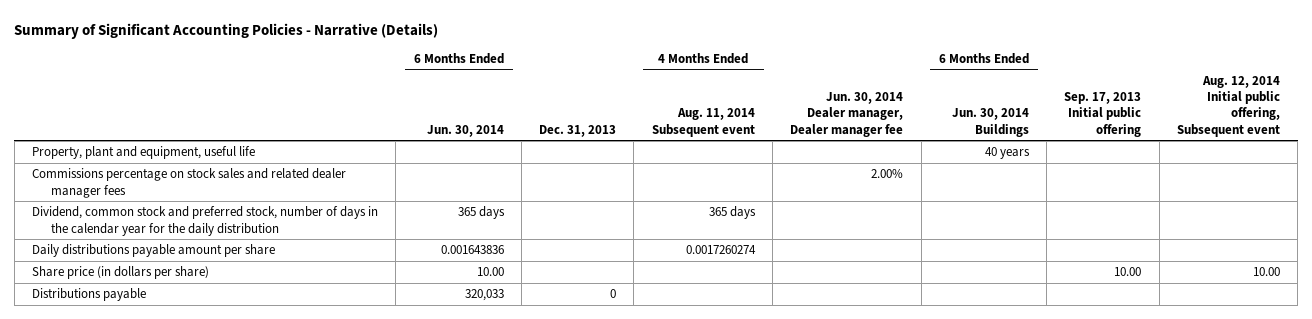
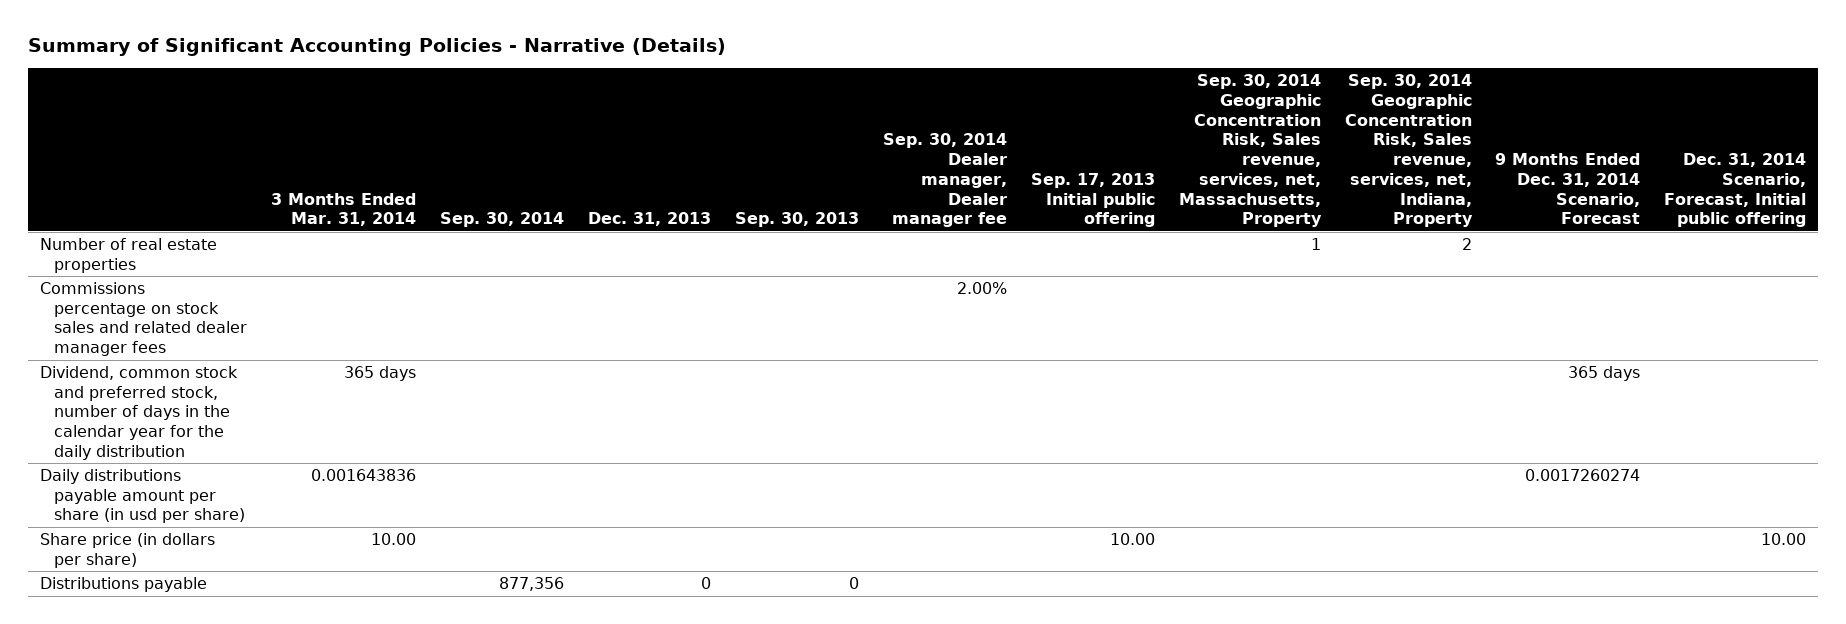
- | 6 Months Ended Jun. 30, 2014 | Dec. 31, 2013 | 4 Months Ended Aug. 11, 2014 Subsequent event | Jun. 30, 2014 Dealer manager, Dealer manager fee | 6 Months Ended Jun. 30, 2014 Buildings | Sep. 17, 2013 Initial public offering | Aug. 12, 2014 Initial public offering, Subsequent event
+ | 3 Months Ended Mar. 31, 2014 | Sep. 30, 2014 | Dec. 31, 2013 | Sep. 30, 2013 | Sep. 30, 2014 Dealer manager, Dealer manager fee | Sep. 17, 2013 Initial public offering | Sep. 30, 2014 Geographic Concentration Risk, Sales revenue, services, net, Massachusetts, Property | Sep. 30, 2014 Geographic Concentration Risk, Sales revenue, services, net, Indiana, Property | 9 Months Ended Dec. 31, 2014 Scenario, Forecast | Dec. 31, 2014 Scenario, Forecast, Initial public offering
- Property, plant and equipment, useful life | | | | | 40 years | |
+ Number of real estate properties | | | | | | | 1 | 2 | |
- Daily distributions payable amount per share | 0.001643836 | | 0.0017260274 | | | |
+ Daily distributions payable amount per share (in usd per share) | 0.001643836 | | | | | | | | 0.0017260274 |

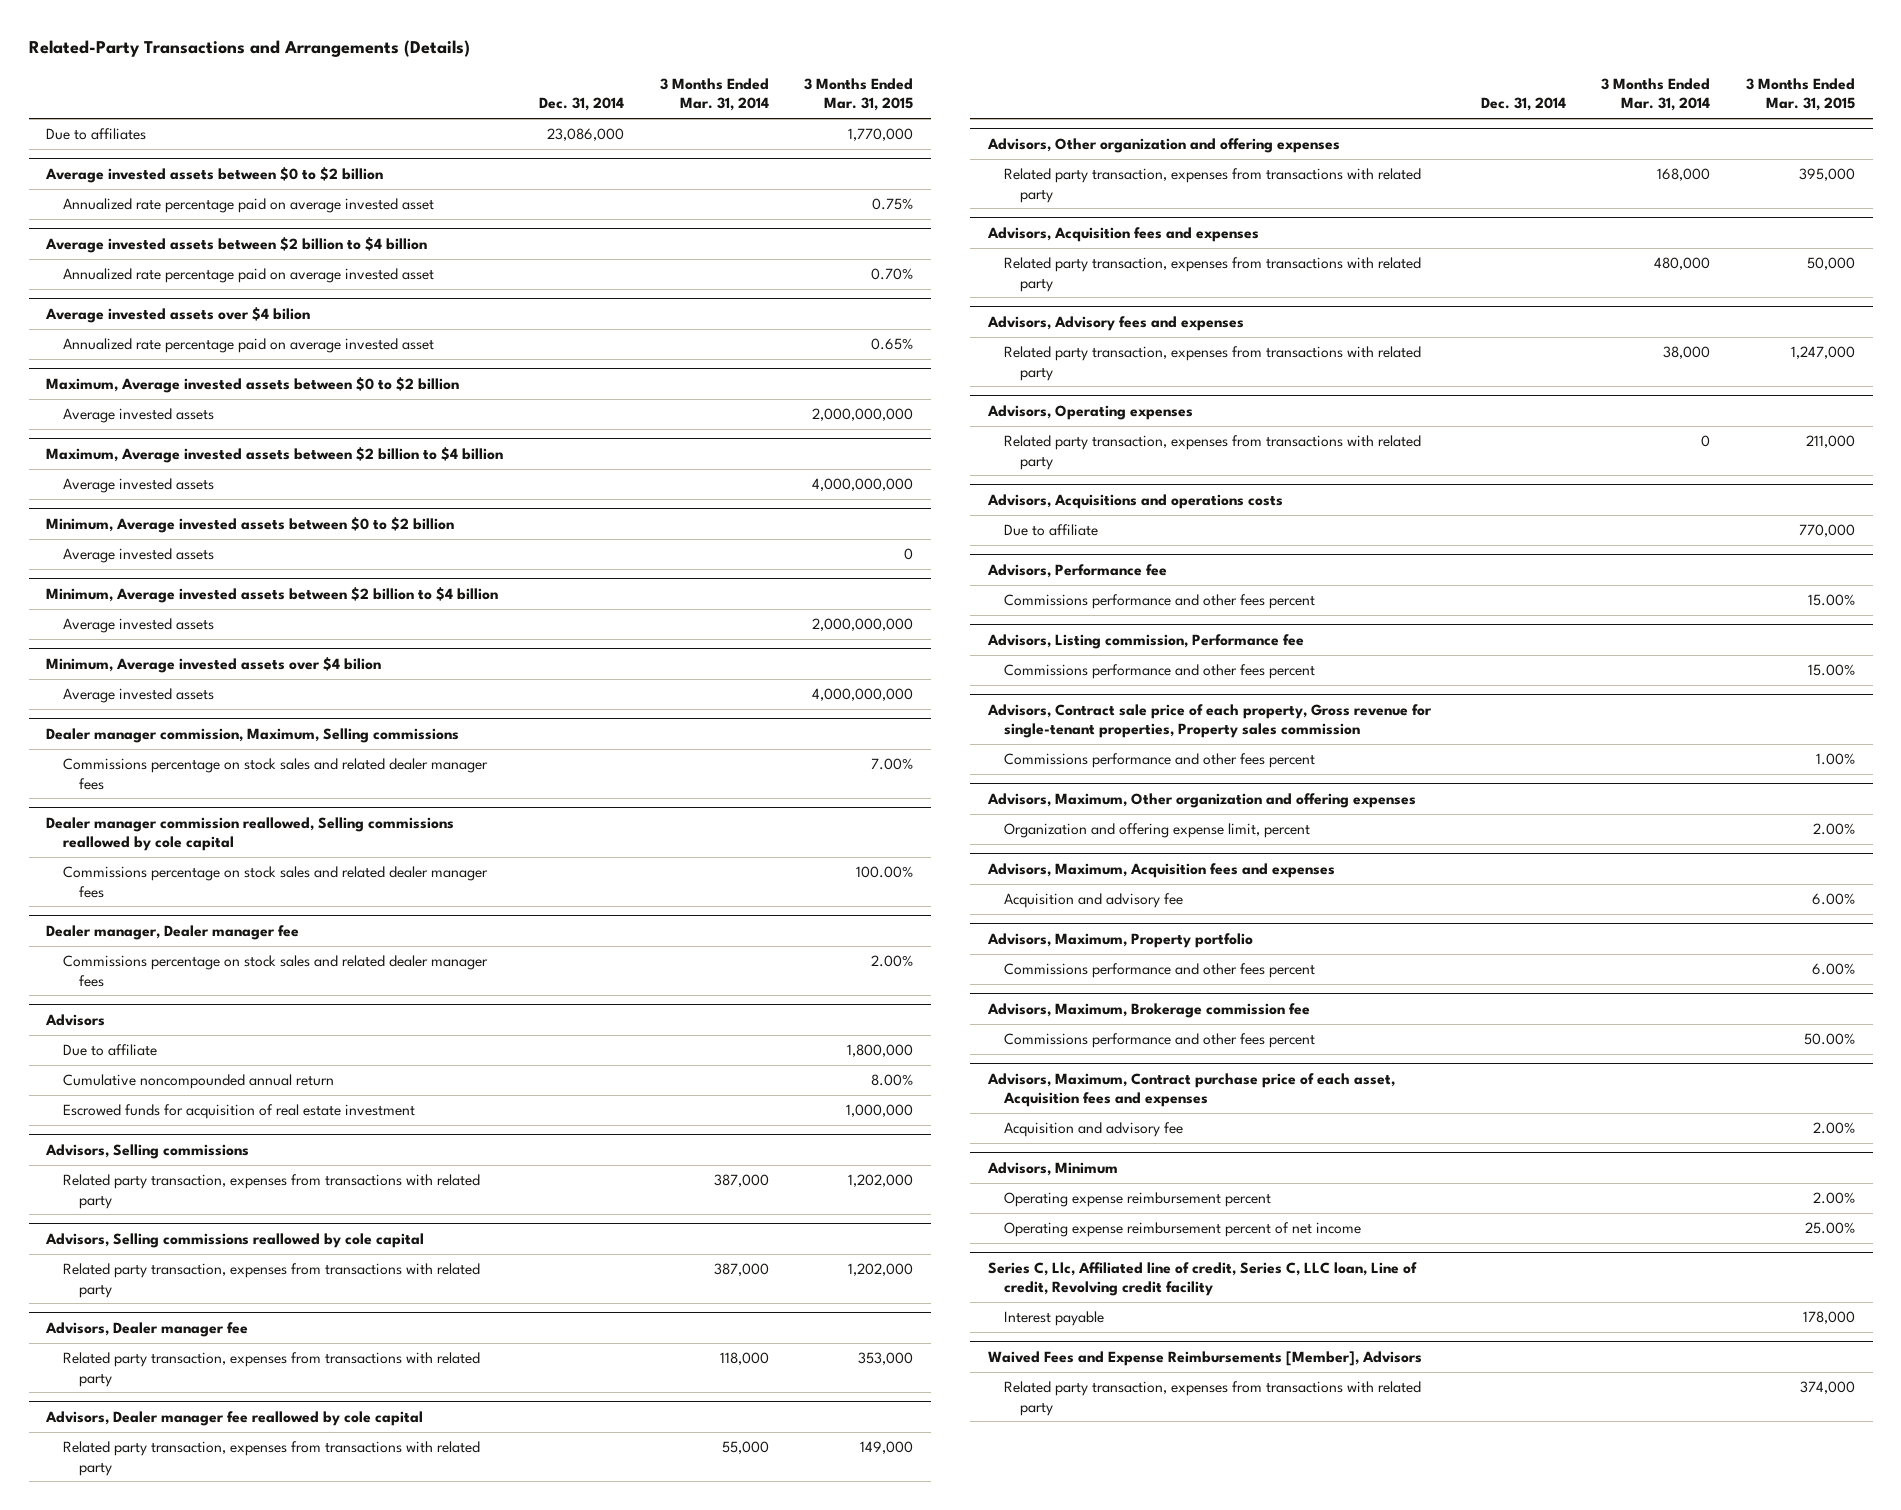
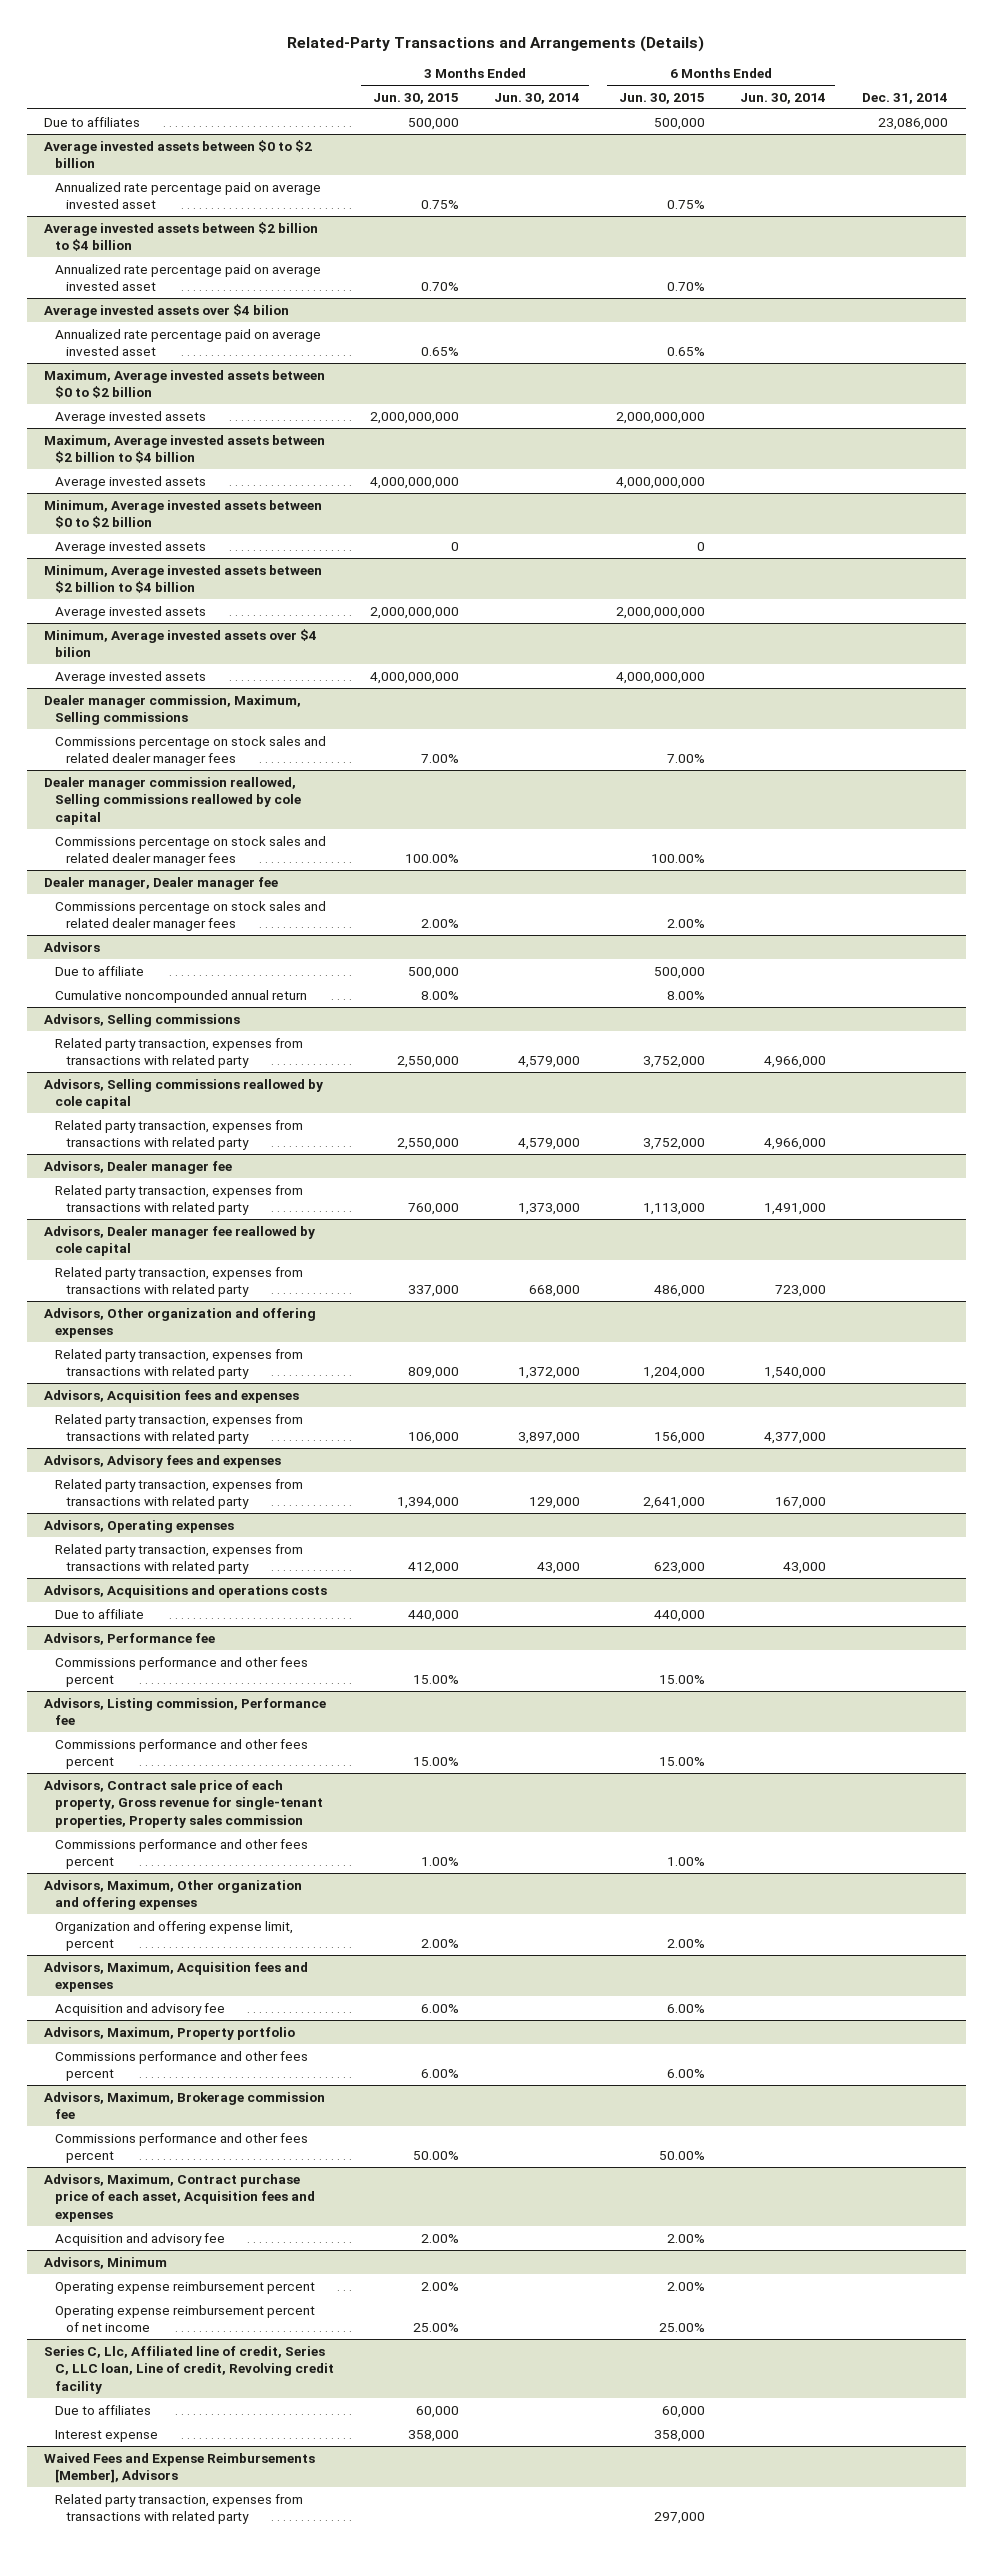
- | Dec. 31, 2014 | 3 Months Ended Mar. 31, 2014 | 3 Months Ended Mar. 31, 2015
+ | 3 Months Ended Jun. 30, 2015 | 3 Months Ended Jun. 30, 2014 | 6 Months Ended Jun. 30, 2015 | 6 Months Ended Jun. 30, 2014 | Dec. 31, 2014
@ Advisors
- Escrowed funds for acquisition of real estate investment | | | 1,000,000
@ Series C, Llc, Affiliated line of credit, Series C, LLC loan, Line of credit, Revolving credit facility
- Interest payable | | | 178,000
+ Due to affiliates | 60,000 | | 60,000 | |
+ Interest expense | 358,000 | | 358,000 | |

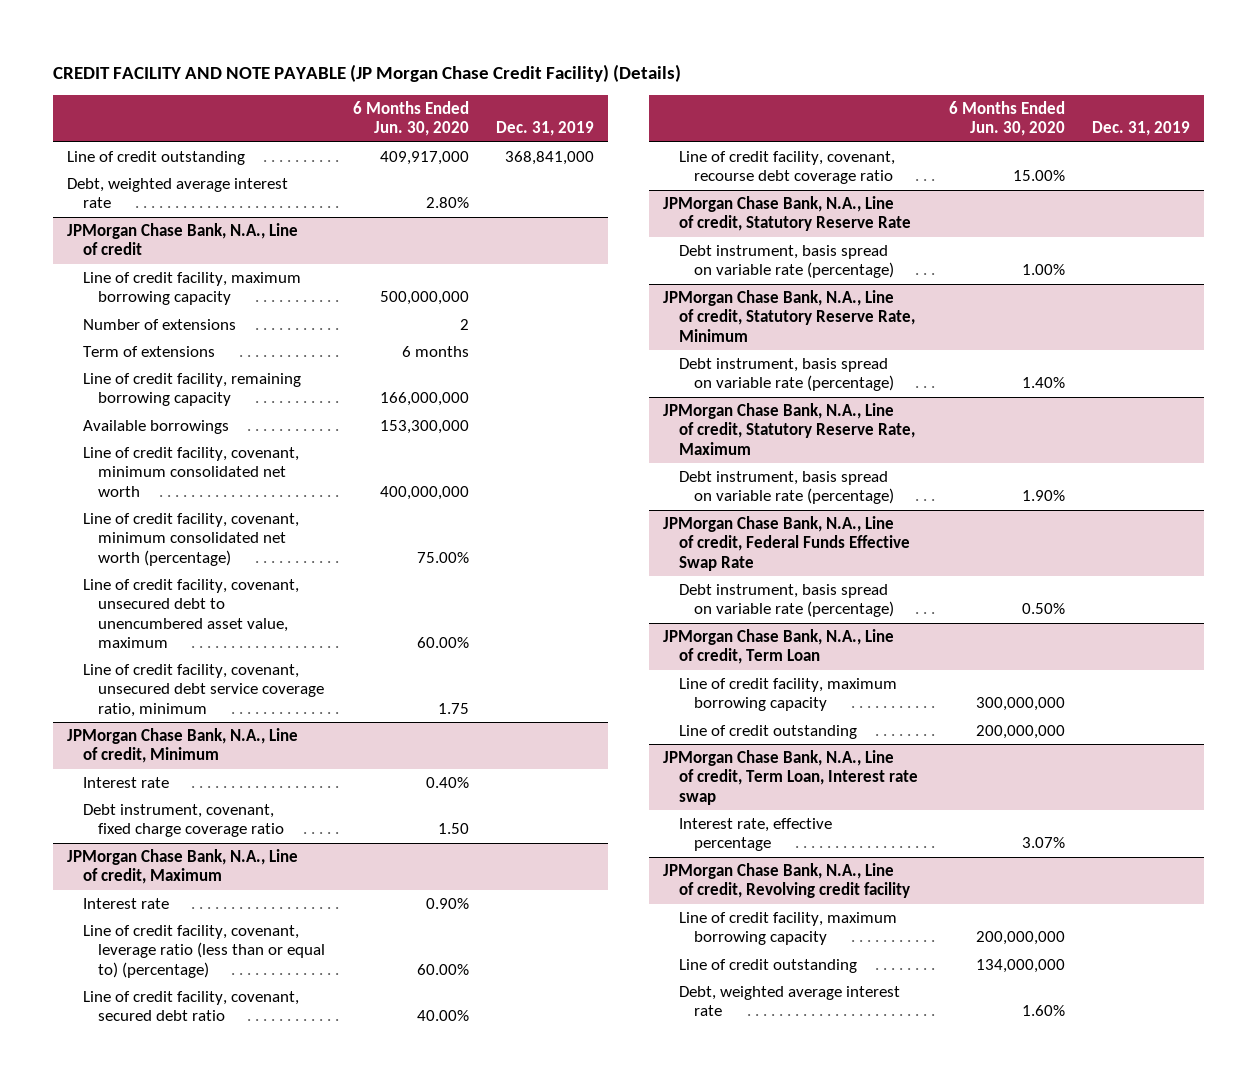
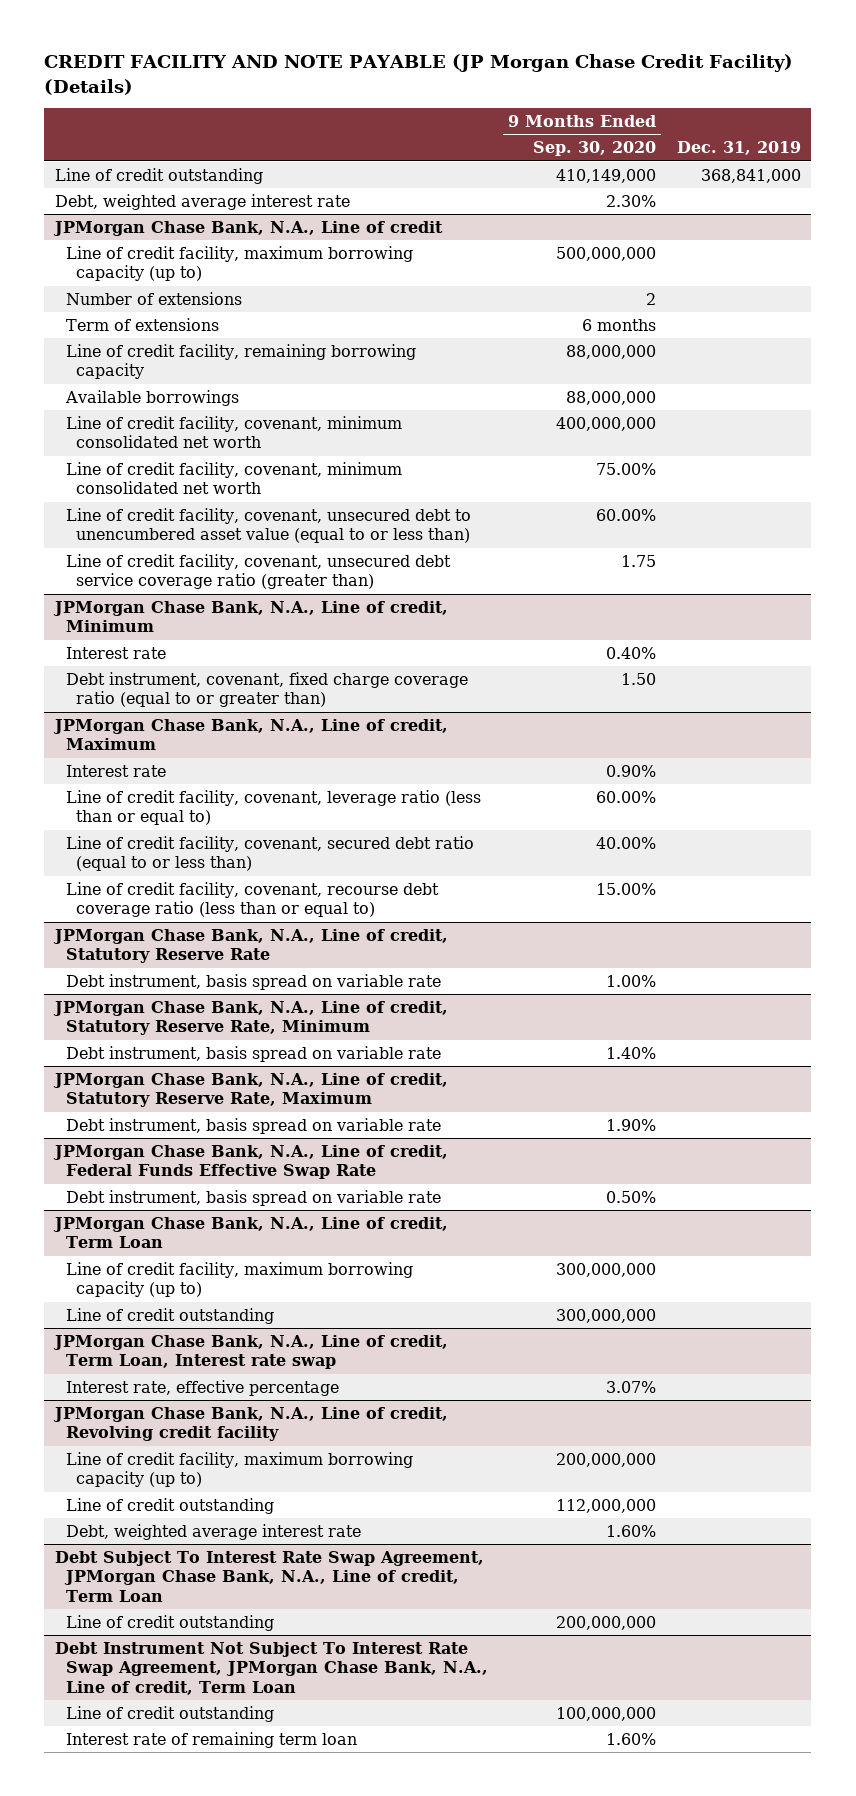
- | 6 Months Ended Jun. 30, 2020 | Dec. 31, 2019
+ | 9 Months Ended Sep. 30, 2020 | Dec. 31, 2019
@ JPMorgan Chase Bank, N.A., Line of credit
- Line of credit facility, maximum borrowing capacity | 500,000,000 |
+ Line of credit facility, maximum borrowing capacity (up to) | 500,000,000 |
- Line of credit facility, covenant, minimum consolidated net worth (percentage) | 75.00% |
- Line of credit facility, covenant, unsecured debt to unencumbered asset value, maximum | 60.00% |
- Line of credit facility, covenant, unsecured debt service coverage ratio, minimum | 1.75 |
+ Line of credit facility, covenant, minimum consolidated net worth | 75.00% |
+ Line of credit facility, covenant, unsecured debt to unencumbered asset value (equal to or less than) | 60.00% |
+ Line of credit facility, covenant, unsecured debt service coverage ratio (greater than) | 1.75 |
@ JPMorgan Chase Bank, N.A., Line of credit, Minimum
- Debt instrument, covenant, fixed charge coverage ratio | 1.50 |
+ Debt instrument, covenant, fixed charge coverage ratio (equal to or greater than) | 1.50 |
@ JPMorgan Chase Bank, N.A., Line of credit, Maximum
- Line of credit facility, covenant, leverage ratio (less than or equal to) (percentage) | 60.00% |
- Line of credit facility, covenant, secured debt ratio | 40.00% |
- Line of credit facility, covenant, recourse debt coverage ratio | 15.00% |
+ Line of credit facility, covenant, leverage ratio (less than or equal to) | 60.00% |
+ Line of credit facility, covenant, secured debt ratio (equal to or less than) | 40.00% |
+ Line of credit facility, covenant, recourse debt coverage ratio (less than or equal to) | 15.00% |
@ JPMorgan Chase Bank, N.A., Line of credit, Statutory Reserve Rate
- Debt instrument, basis spread on variable rate (percentage) | 1.00% |
+ Debt instrument, basis spread on variable rate | 1.00% |
@ JPMorgan Chase Bank, N.A., Line of credit, Statutory Reserve Rate, Minimum
- Debt instrument, basis spread on variable rate (percentage) | 1.40% |
+ Debt instrument, basis spread on variable rate | 1.40% |
@ JPMorgan Chase Bank, N.A., Line of credit, Statutory Reserve Rate, Maximum
- Debt instrument, basis spread on variable rate (percentage) | 1.90% |
+ Debt instrument, basis spread on variable rate | 1.90% |
@ JPMorgan Chase Bank, N.A., Line of credit, Federal Funds Effective Swap Rate
- Debt instrument, basis spread on variable rate (percentage) | 0.50% |
+ Debt instrument, basis spread on variable rate | 0.50% |
@ JPMorgan Chase Bank, N.A., Line of credit, Term Loan
- Line of credit facility, maximum borrowing capacity | 300,000,000 |
+ Line of credit facility, maximum borrowing capacity (up to) | 300,000,000 |
@ JPMorgan Chase Bank, N.A., Line of credit, Revolving credit facility
- Line of credit facility, maximum borrowing capacity | 200,000,000 |
+ Line of credit facility, maximum borrowing capacity (up to) | 200,000,000 |
+ Debt Subject To Interest Rate Swap Agreement, JPMorgan Chase Bank, N.A., Line of credit, Term Loan
+ Line of credit outstanding | 200,000,000 |
+ Debt Instrument Not Subject To Interest Rate Swap Agreement, JPMorgan Chase Bank, N.A., Line of credit, Term Loan
+ Line of credit outstanding | 100,000,000 |
+ Interest rate of remaining term loan | 1.60% |

